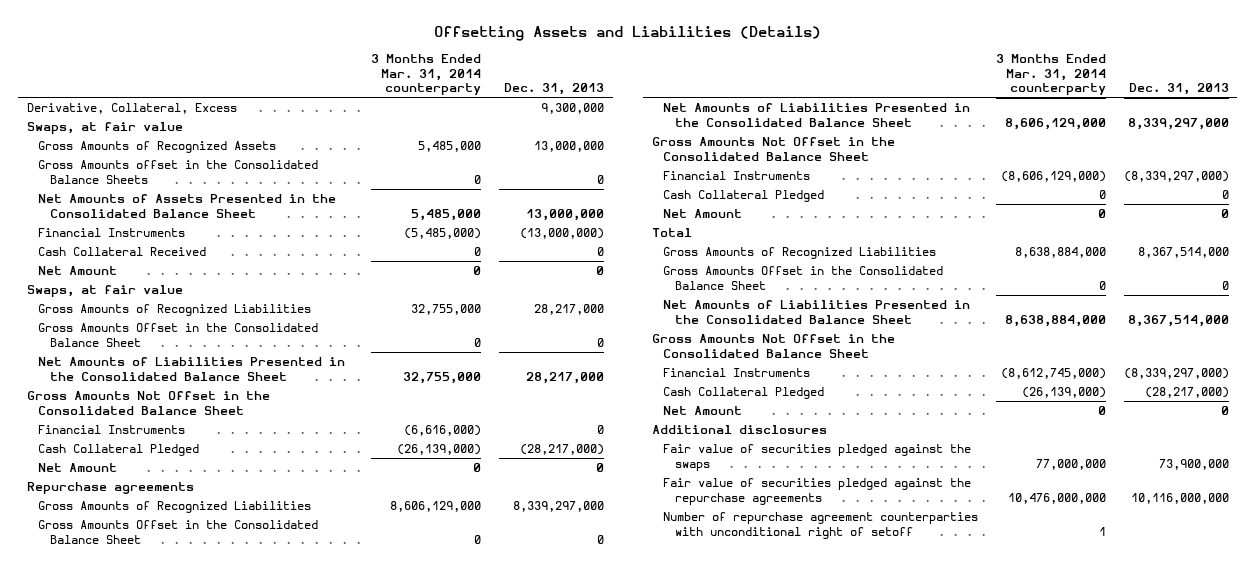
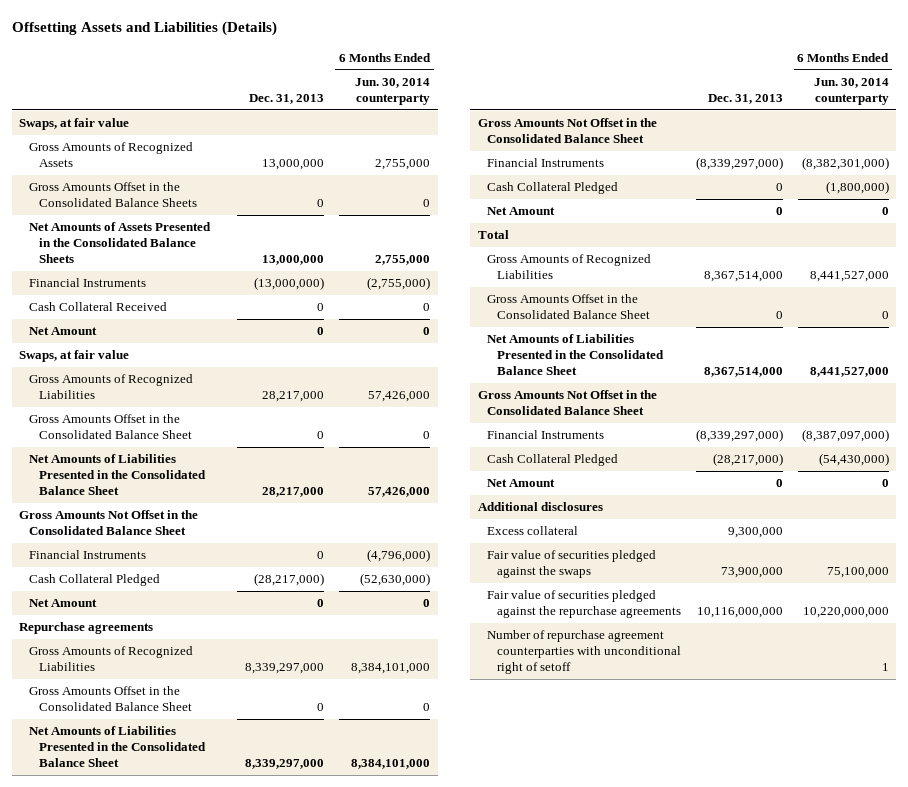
- | 3 Months Ended Mar. 31, 2014 counterparty | Dec. 31, 2013
+ | Dec. 31, 2013 | 6 Months Ended Jun. 30, 2014 counterparty
- Derivative, Collateral, Excess | | 9,300,000
- Gross Amounts offset in the Consolidated Balance Sheets | 0 | 0
- Net Amounts of Assets Presented in the Consolidated Balance Sheet | 5,485,000 | 13,000,000
+ Gross Amounts Offset in the Consolidated Balance Sheets | 0 | 0
+ Net Amounts of Assets Presented in the Consolidated Balance Sheets | 13,000,000 | 2,755,000
+ Excess collateral | 9,300,000 |

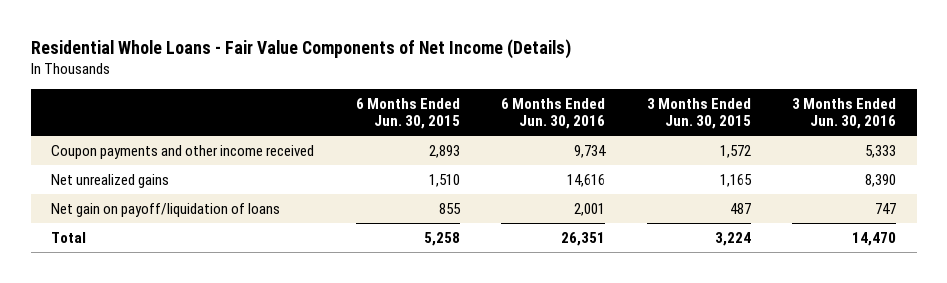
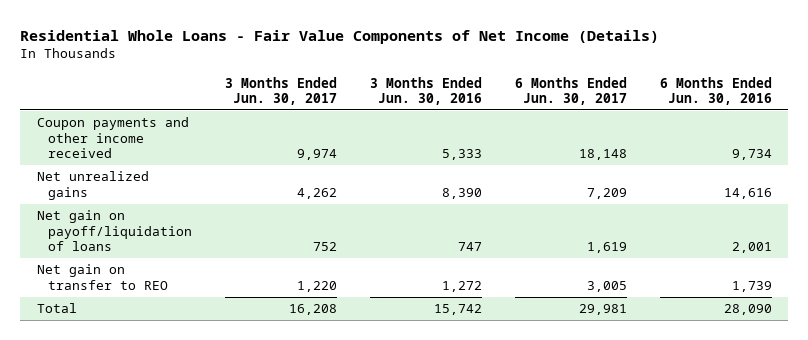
- | 6 Months Ended Jun. 30, 2015 | 6 Months Ended Jun. 30, 2016 | 3 Months Ended Jun. 30, 2015 | 3 Months Ended Jun. 30, 2016
+ | 3 Months Ended Jun. 30, 2017 | 3 Months Ended Jun. 30, 2016 | 6 Months Ended Jun. 30, 2017 | 6 Months Ended Jun. 30, 2016
- Total | 5,258 | 26,351 | 3,224 | 14,470
+ Net gain on transfer to REO | 1,220 | 1,272 | 3,005 | 1,739
+ Total | 16,208 | 15,742 | 29,981 | 28,090

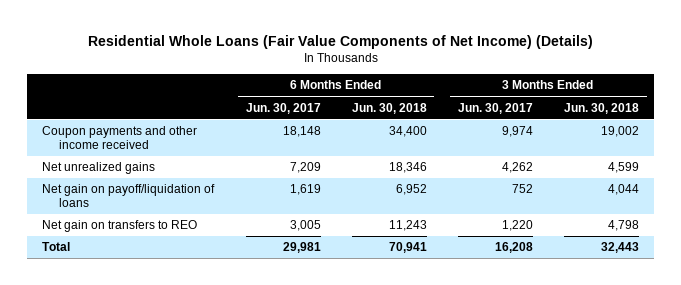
- Residential Whole Loans - Fair Value Components of Net Income (Details)
+ Residential Whole Loans (Fair Value Components of Net Income) (Details)
- | 3 Months Ended Jun. 30, 2017 | 3 Months Ended Jun. 30, 2016 | 6 Months Ended Jun. 30, 2017 | 6 Months Ended Jun. 30, 2016
+ | 6 Months Ended Jun. 30, 2017 | 6 Months Ended Jun. 30, 2018 | 3 Months Ended Jun. 30, 2017 | 3 Months Ended Jun. 30, 2018
- Net gain on transfer to REO | 1,220 | 1,272 | 3,005 | 1,739
+ Net gain on transfers to REO | 3,005 | 11,243 | 1,220 | 4,798

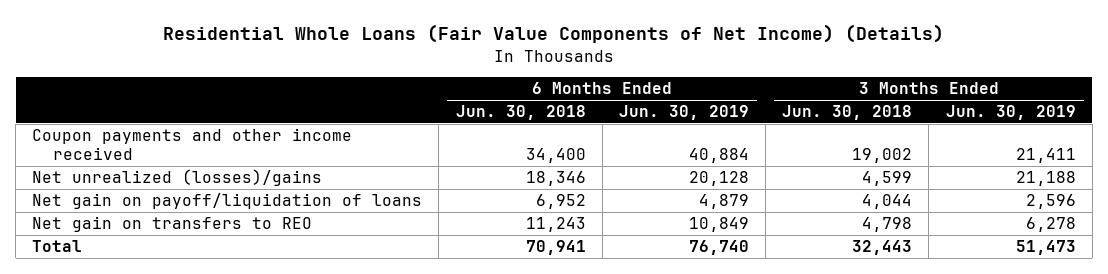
- | 6 Months Ended Jun. 30, 2017 | 6 Months Ended Jun. 30, 2018 | 3 Months Ended Jun. 30, 2017 | 3 Months Ended Jun. 30, 2018
+ | 6 Months Ended Jun. 30, 2018 | 6 Months Ended Jun. 30, 2019 | 3 Months Ended Jun. 30, 2018 | 3 Months Ended Jun. 30, 2019
- Net unrealized gains | 7,209 | 18,346 | 4,262 | 4,599
+ Net unrealized (losses)/gains | 18,346 | 20,128 | 4,599 | 21,188

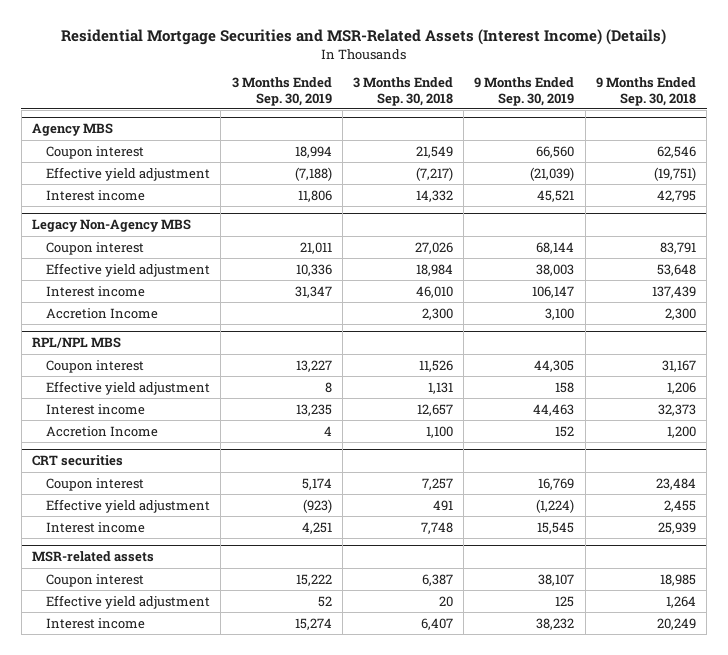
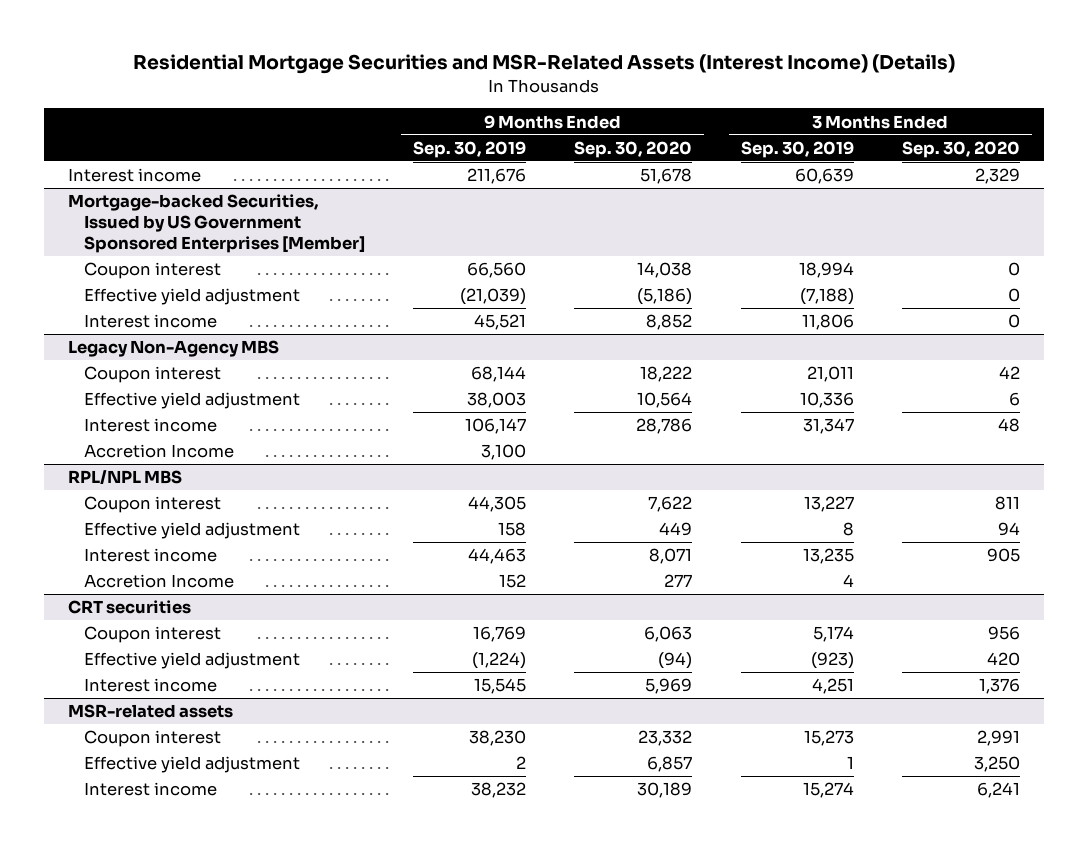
- | 3 Months Ended Sep. 30, 2019 | 3 Months Ended Sep. 30, 2018 | 9 Months Ended Sep. 30, 2019 | 9 Months Ended Sep. 30, 2018
+ | 9 Months Ended Sep. 30, 2019 | 9 Months Ended Sep. 30, 2020 | 3 Months Ended Sep. 30, 2019 | 3 Months Ended Sep. 30, 2020
- Agency MBS
+ Interest income | 211,676 | 51,678 | 60,639 | 2,329
+ Mortgage-backed Securities, Issued by US Government Sponsored Enterprises [Member]
@ MSR-related assets
- Coupon interest | 15,222 | 6,387 | 38,107 | 18,985
- Effective yield adjustment | 52 | 20 | 125 | 1,264
+ Coupon interest | 38,230 | 23,332 | 15,273 | 2,991
+ Effective yield adjustment | 2 | 6,857 | 1 | 3,250

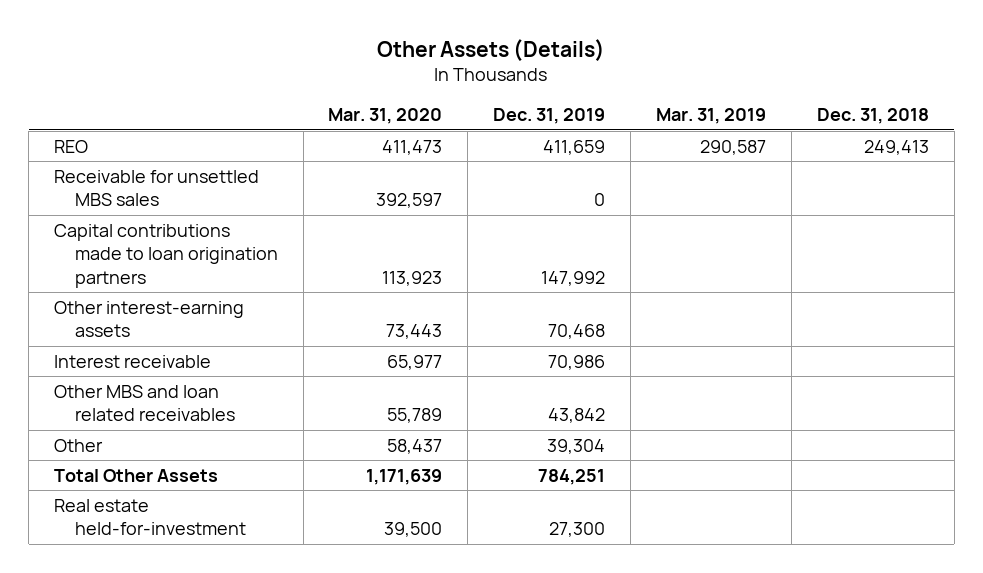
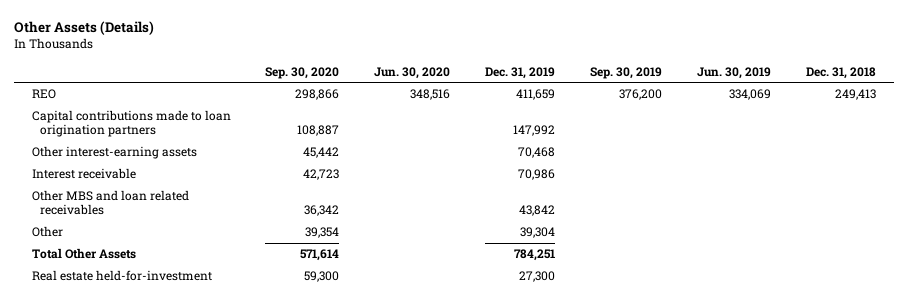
- | Mar. 31, 2020 | Dec. 31, 2019 | Mar. 31, 2019 | Dec. 31, 2018
+ | Sep. 30, 2020 | Jun. 30, 2020 | Dec. 31, 2019 | Sep. 30, 2019 | Jun. 30, 2019 | Dec. 31, 2018
- Receivable for unsettled MBS sales | 392,597 | 0 | |

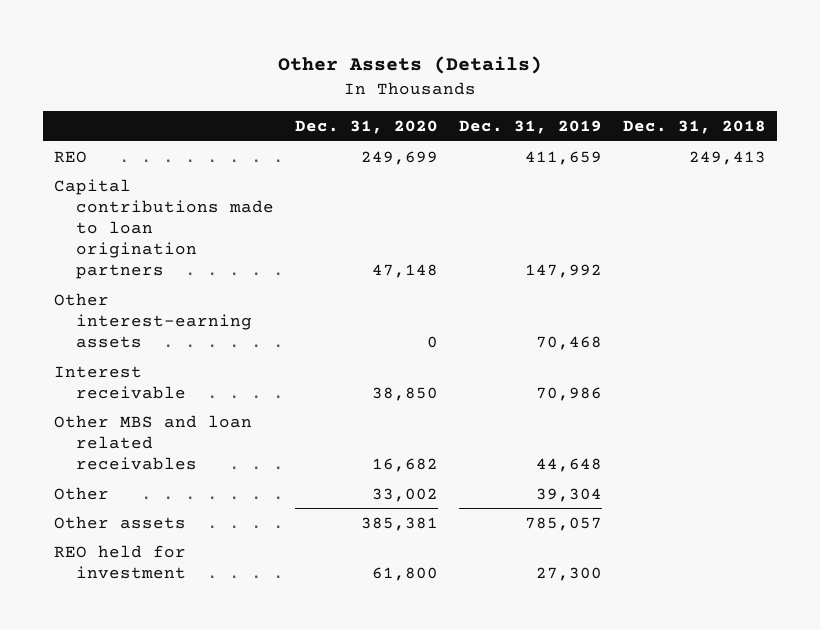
- | Sep. 30, 2020 | Jun. 30, 2020 | Dec. 31, 2019 | Sep. 30, 2019 | Jun. 30, 2019 | Dec. 31, 2018
+ | Dec. 31, 2020 | Dec. 31, 2019 | Dec. 31, 2018
- Other MBS and loan related receivables | 36,342 | | 43,842 | | |
+ Other MBS and loan related receivables | 16,682 | 44,648 |
- Total Other Assets | 571,614 | | 784,251 | | |
- Real estate held-for-investment | 59,300 | | 27,300 | | |
+ Other assets | 385,381 | 785,057 |
+ REO held for investment | 61,800 | 27,300 |

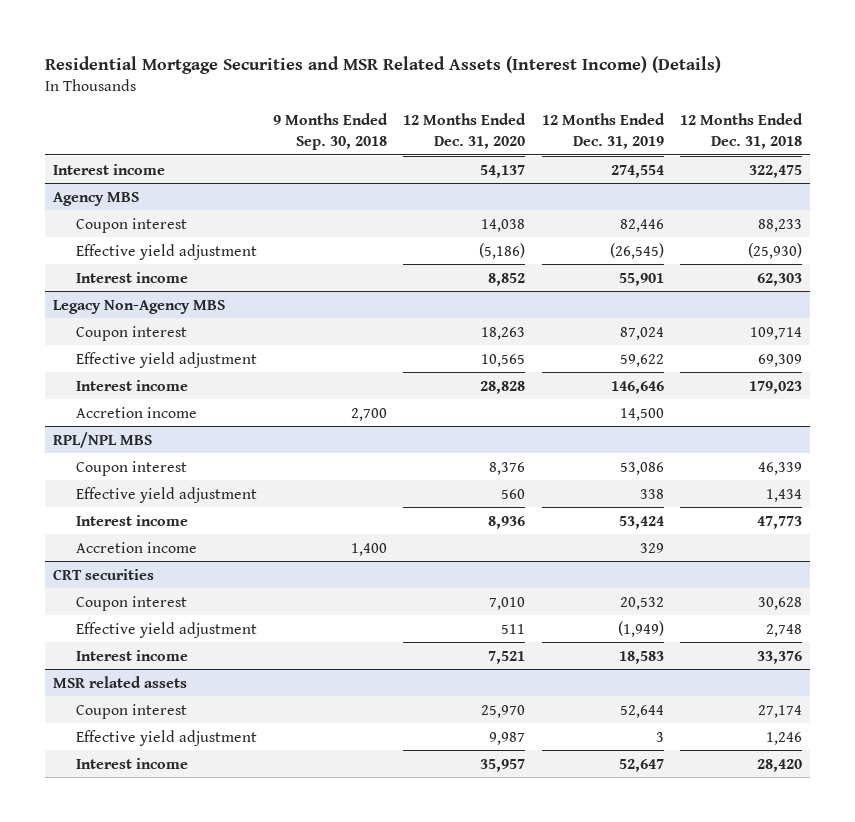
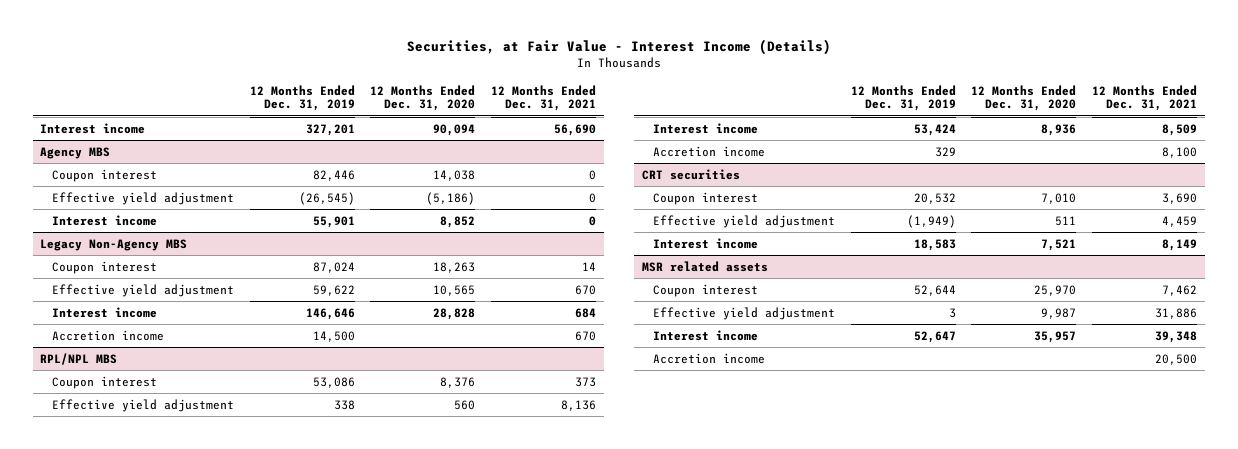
- Residential Mortgage Securities and MSR Related Assets (Interest Income) (Details)
+ Securities, at Fair Value - Interest Income (Details)
- | 9 Months Ended Sep. 30, 2018 | 12 Months Ended Dec. 31, 2020 | 12 Months Ended Dec. 31, 2019 | 12 Months Ended Dec. 31, 2018
+ | 12 Months Ended Dec. 31, 2019 | 12 Months Ended Dec. 31, 2020 | 12 Months Ended Dec. 31, 2021
- Interest income | | 54,137 | 274,554 | 322,475
+ Interest income | 327,201 | 90,094 | 56,690
@ MSR related assets
+ Accretion income | | | 20,500

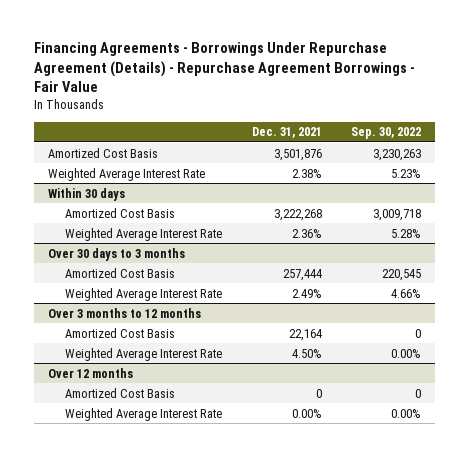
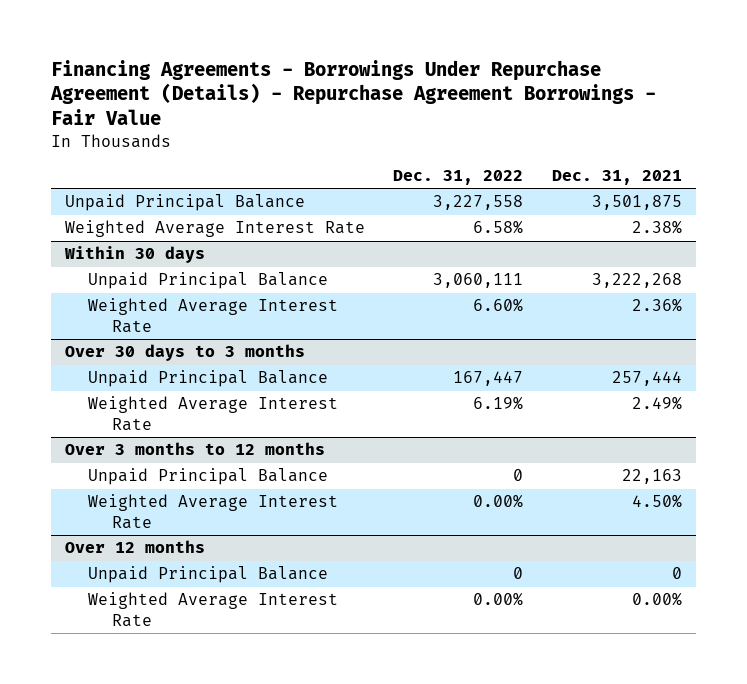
- | Dec. 31, 2021 | Sep. 30, 2022
+ | Dec. 31, 2022 | Dec. 31, 2021
- Amortized Cost Basis | 3,501,876 | 3,230,263
+ Unpaid Principal Balance | 3,227,558 | 3,501,875
@ Within 30 days
- Amortized Cost Basis | 3,222,268 | 3,009,718
+ Unpaid Principal Balance | 3,060,111 | 3,222,268
@ Over 30 days to 3 months
- Amortized Cost Basis | 257,444 | 220,545
+ Unpaid Principal Balance | 167,447 | 257,444
@ Over 3 months to 12 months
- Amortized Cost Basis | 22,164 | 0
+ Unpaid Principal Balance | 0 | 22,163
@ Over 12 months
- Amortized Cost Basis | 0 | 0
+ Unpaid Principal Balance | 0 | 0

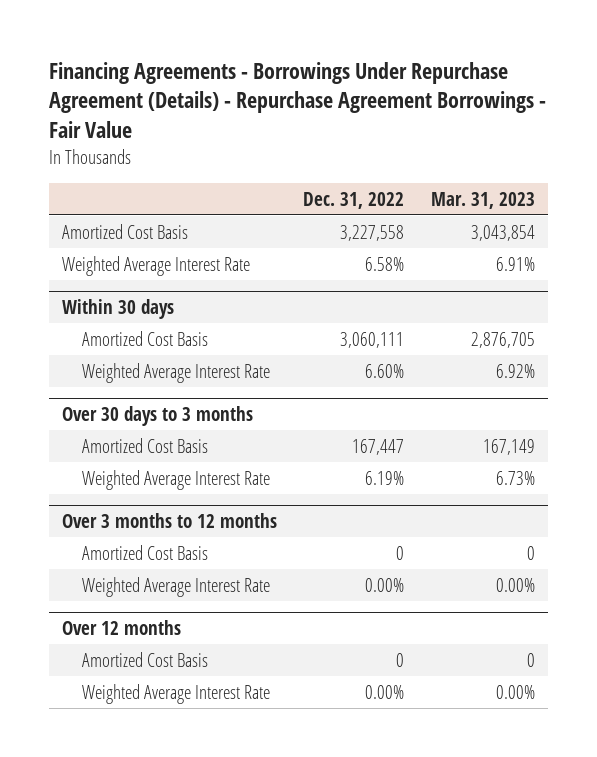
- | Dec. 31, 2022 | Dec. 31, 2021
+ | Dec. 31, 2022 | Mar. 31, 2023
- Unpaid Principal Balance | 3,227,558 | 3,501,875
+ Amortized Cost Basis | 3,227,558 | 3,043,854
@ Within 30 days
- Unpaid Principal Balance | 3,060,111 | 3,222,268
+ Amortized Cost Basis | 3,060,111 | 2,876,705
@ Over 30 days to 3 months
- Unpaid Principal Balance | 167,447 | 257,444
+ Amortized Cost Basis | 167,447 | 167,149
@ Over 3 months to 12 months
- Unpaid Principal Balance | 0 | 22,163
+ Amortized Cost Basis | 0 | 0
@ Over 12 months
- Unpaid Principal Balance | 0 | 0
+ Amortized Cost Basis | 0 | 0

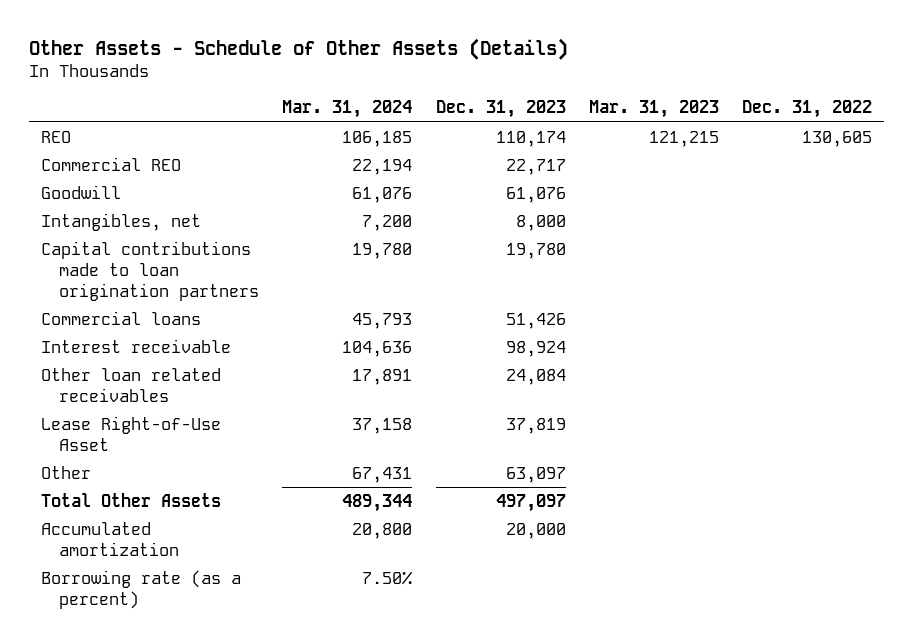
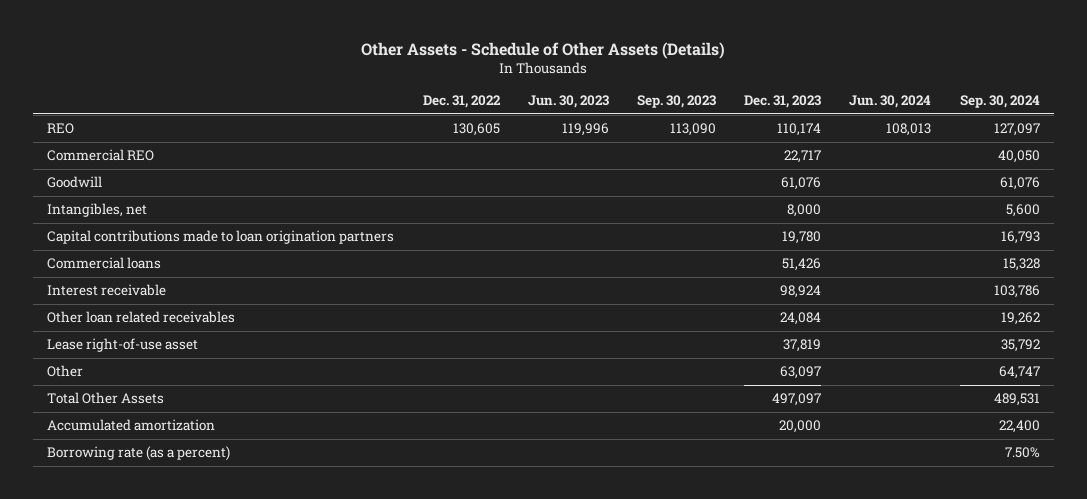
- | Mar. 31, 2024 | Dec. 31, 2023 | Mar. 31, 2023 | Dec. 31, 2022
+ | Dec. 31, 2022 | Jun. 30, 2023 | Sep. 30, 2023 | Dec. 31, 2023 | Jun. 30, 2024 | Sep. 30, 2024
- Lease Right-of-Use Asset | 37,158 | 37,819 | |
+ Lease right-of-use asset | | | | 37,819 | | 35,792

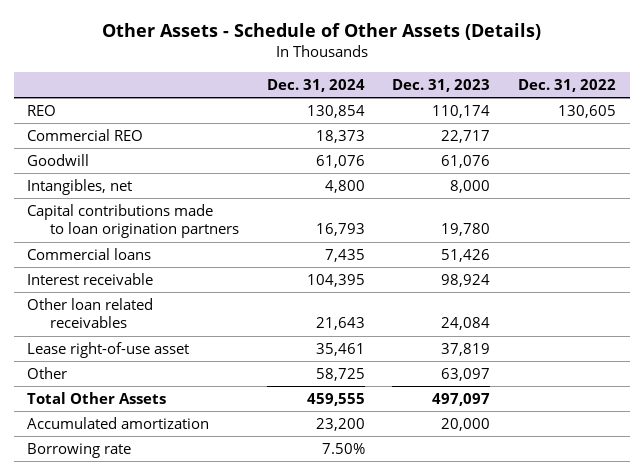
- | Dec. 31, 2022 | Jun. 30, 2023 | Sep. 30, 2023 | Dec. 31, 2023 | Jun. 30, 2024 | Sep. 30, 2024
+ | Dec. 31, 2024 | Dec. 31, 2023 | Dec. 31, 2022
- Borrowing rate (as a percent) | | | | | | 7.50%
+ Borrowing rate | 7.50% | |

